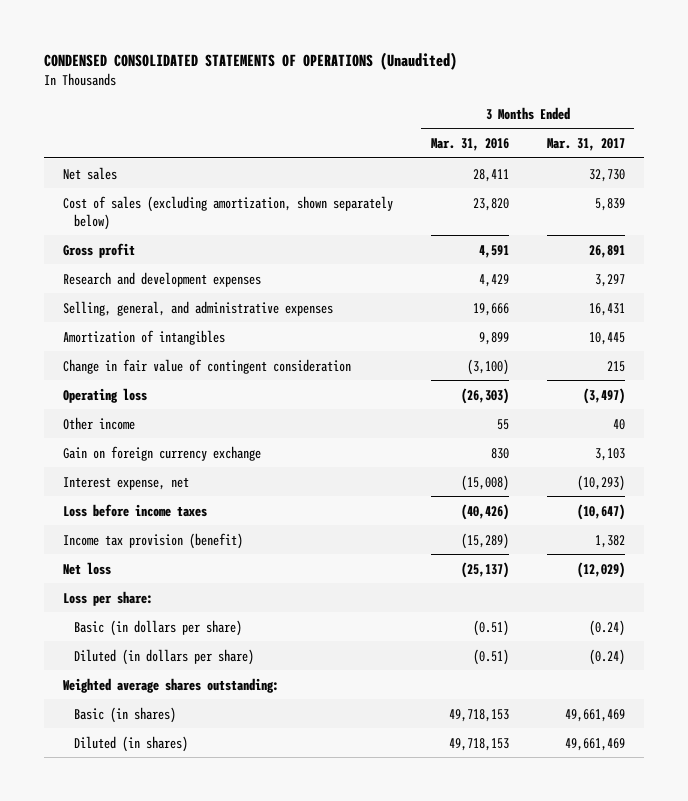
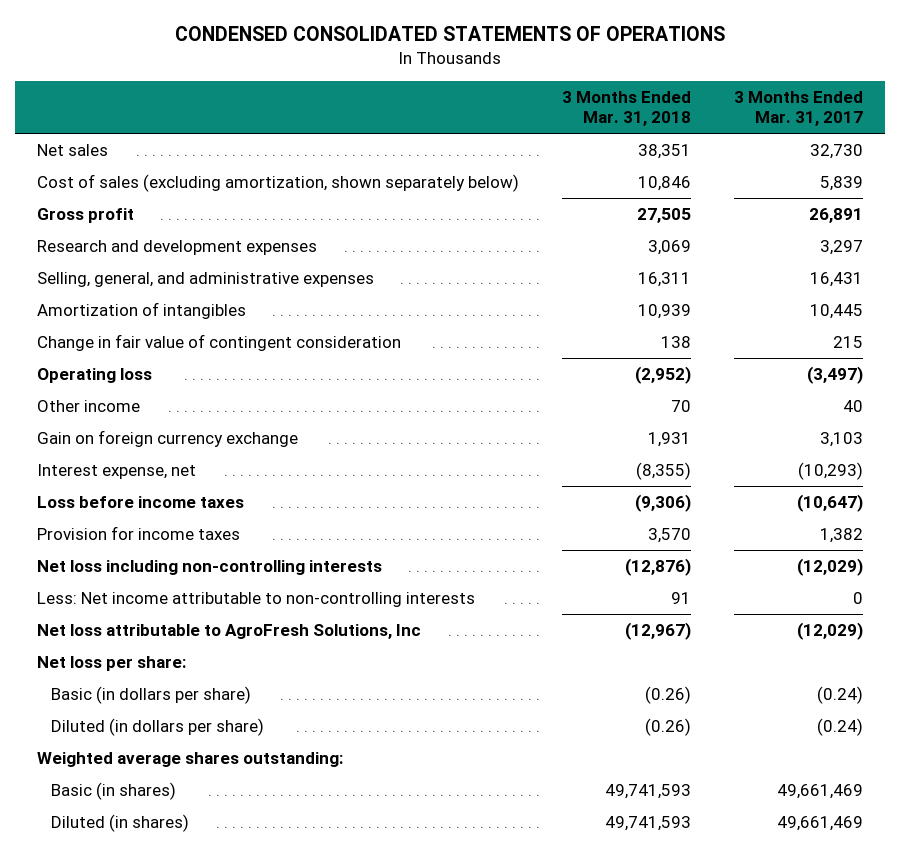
- CONDENSED CONSOLIDATED STATEMENTS OF OPERATIONS (Unaudited)
+ CONDENSED CONSOLIDATED STATEMENTS OF OPERATIONS
- | 3 Months Ended Mar. 31, 2016 | 3 Months Ended Mar. 31, 2017
+ | 3 Months Ended Mar. 31, 2018 | 3 Months Ended Mar. 31, 2017
- Income tax provision (benefit) | (15,289) | 1,382
- Net loss | (25,137) | (12,029)
- Loss per share:
+ Provision for income taxes | 3,570 | 1,382
+ Net loss including non-controlling interests | (12,876) | (12,029)
+ Less: Net income attributable to non-controlling interests | 91 | 0
+ Net loss attributable to AgroFresh Solutions, Inc | (12,967) | (12,029)
+ Net loss per share:

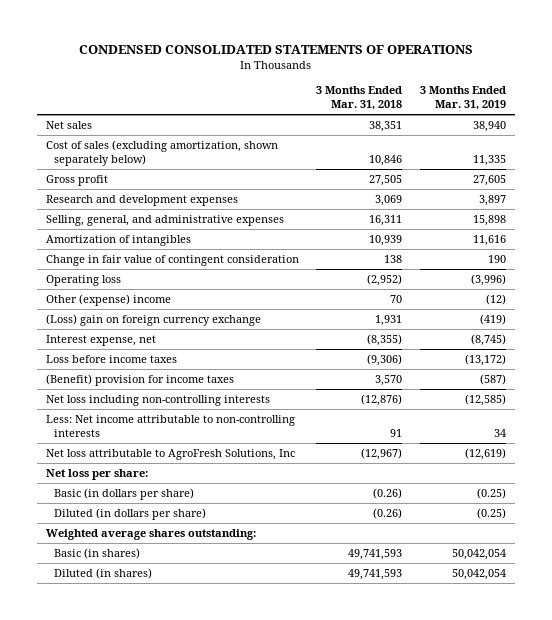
- | 3 Months Ended Mar. 31, 2018 | 3 Months Ended Mar. 31, 2017
+ | 3 Months Ended Mar. 31, 2018 | 3 Months Ended Mar. 31, 2019
- Other income | 70 | 40
- Gain on foreign currency exchange | 1,931 | 3,103
+ Other (expense) income | 70 | (12)
+ (Loss) gain on foreign currency exchange | 1,931 | (419)
- Provision for income taxes | 3,570 | 1,382
+ (Benefit) provision for income taxes | 3,570 | (587)

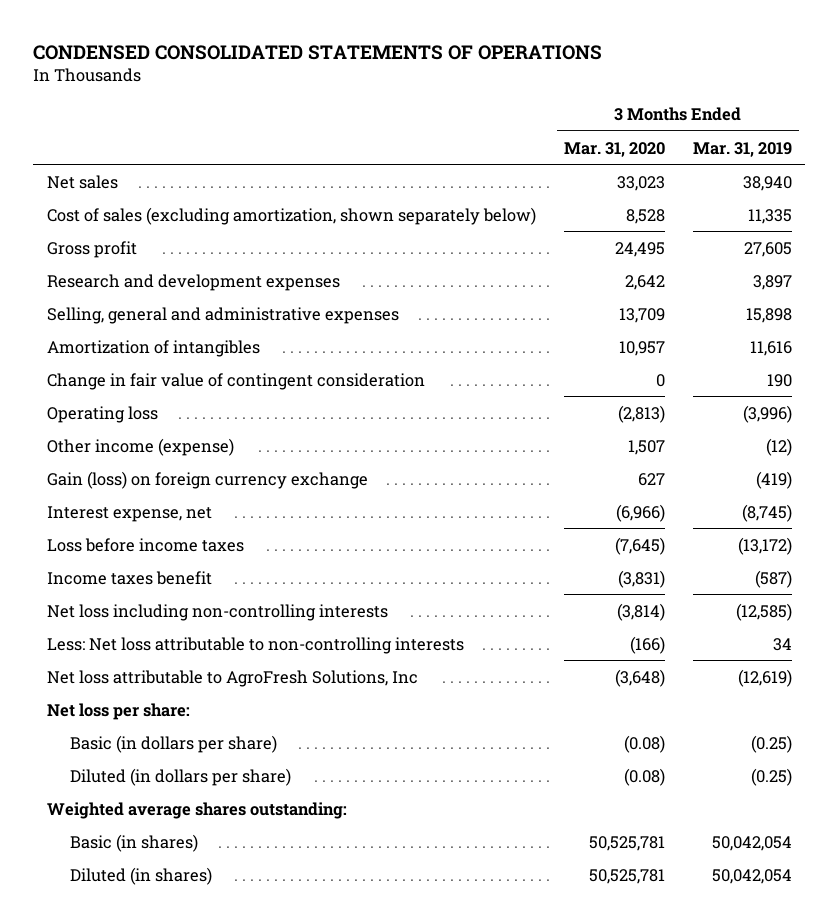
- | 3 Months Ended Mar. 31, 2018 | 3 Months Ended Mar. 31, 2019
+ | 3 Months Ended Mar. 31, 2020 | 3 Months Ended Mar. 31, 2019
- Selling, general, and administrative expenses | 16,311 | 15,898
+ Selling, general and administrative expenses | 13,709 | 15,898
- Other (expense) income | 70 | (12)
- (Loss) gain on foreign currency exchange | 1,931 | (419)
+ Other income (expense) | 1,507 | (12)
+ Gain (loss) on foreign currency exchange | 627 | (419)
- (Benefit) provision for income taxes | 3,570 | (587)
+ Income taxes benefit | (3,831) | (587)
- Less: Net income attributable to non-controlling interests | 91 | 34
+ Less: Net loss attributable to non-controlling interests | (166) | 34

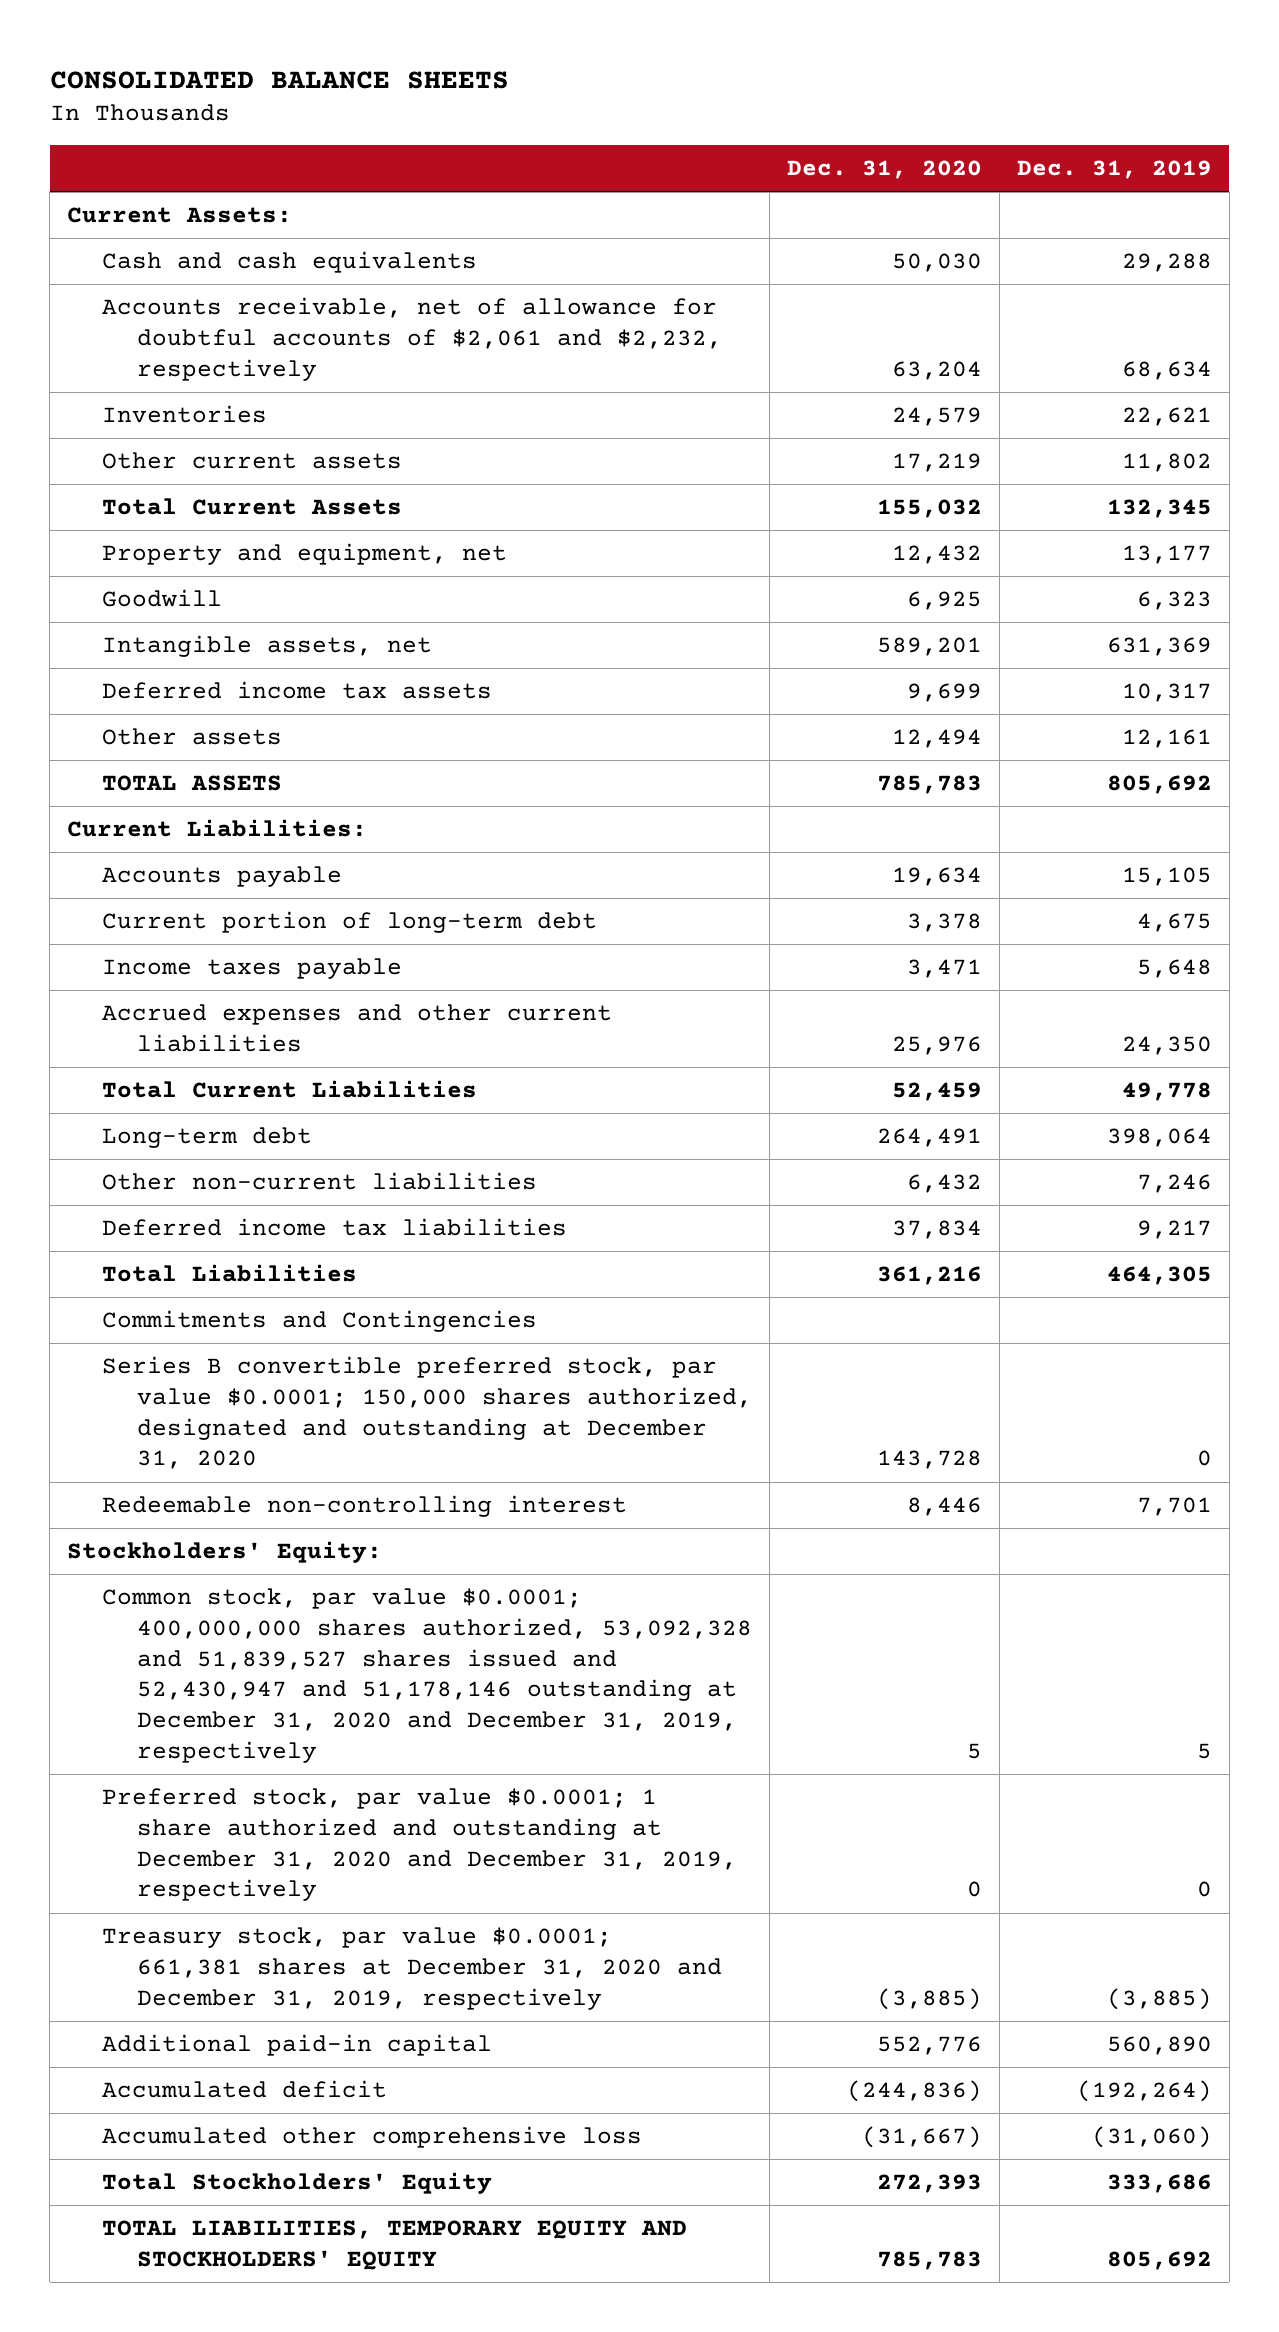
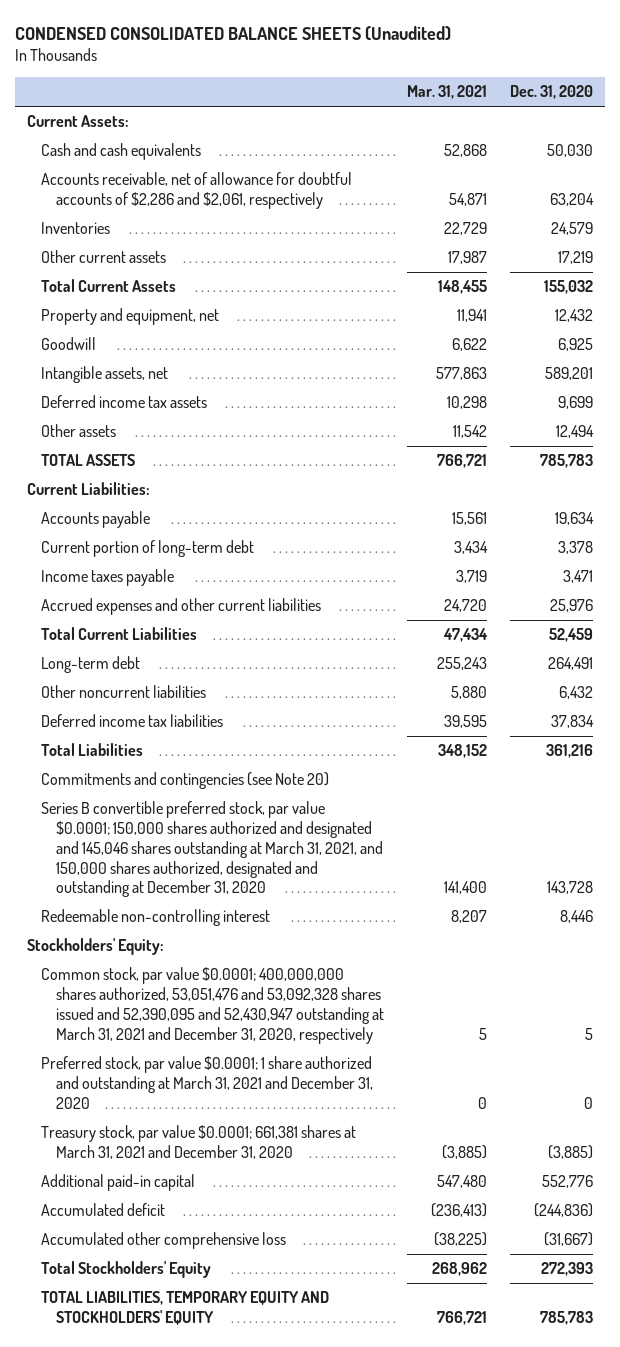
- CONSOLIDATED BALANCE SHEETS
+ CONDENSED CONSOLIDATED BALANCE SHEETS (Unaudited)
- | Dec. 31, 2020 | Dec. 31, 2019
+ | Mar. 31, 2021 | Dec. 31, 2020
- Accounts receivable, net of allowance for doubtful accounts of $2,061 and $2,232, respectively | 63,204 | 68,634
+ Accounts receivable, net of allowance for doubtful accounts of $2,286 and $2,061, respectively | 54,871 | 63,204
- Other non-current liabilities | 6,432 | 7,246
+ Other noncurrent liabilities | 5,880 | 6,432
- Commitments and Contingencies
- Series B convertible preferred stock, par value $0.0001; 150,000 shares authorized, designated and outstanding at December 31, 2020 | 143,728 | 0
+ Commitments and contingencies (see Note 20)
+ Series B convertible preferred stock, par value $0.0001; 150,000 shares authorized and designated and 145,046 shares outstanding at March 31, 2021, and 150,000 shares authorized, designated and outstanding at December 31, 2020 | 141,400 | 143,728
- Common stock, par value $0.0001; 400,000,000 shares authorized, 53,092,328 and 51,839,527 shares issued and 52,430,947 and 51,178,146 outstanding at December 31, 2020 and December 31, 2019, respectively | 5 | 5
- Preferred stock, par value $0.0001; 1 share authorized and outstanding at December 31, 2020 and December 31, 2019, respectively | 0 | 0
- Treasury stock, par value $0.0001; 661,381 shares at December 31, 2020 and December 31, 2019, respectively | (3,885) | (3,885)
+ Common stock, par value $0.0001; 400,000,000 shares authorized, 53,051,476 and 53,092,328 shares issued and 52,390,095 and 52,430,947 outstanding at March 31, 2021 and December 31, 2020, respectively | 5 | 5
+ Preferred stock, par value $0.0001; 1 share authorized and outstanding at March 31, 2021 and December 31, 2020 | 0 | 0
+ Treasury stock, par value $0.0001; 661,381 shares at March 31, 2021 and December 31, 2020 | (3,885) | (3,885)

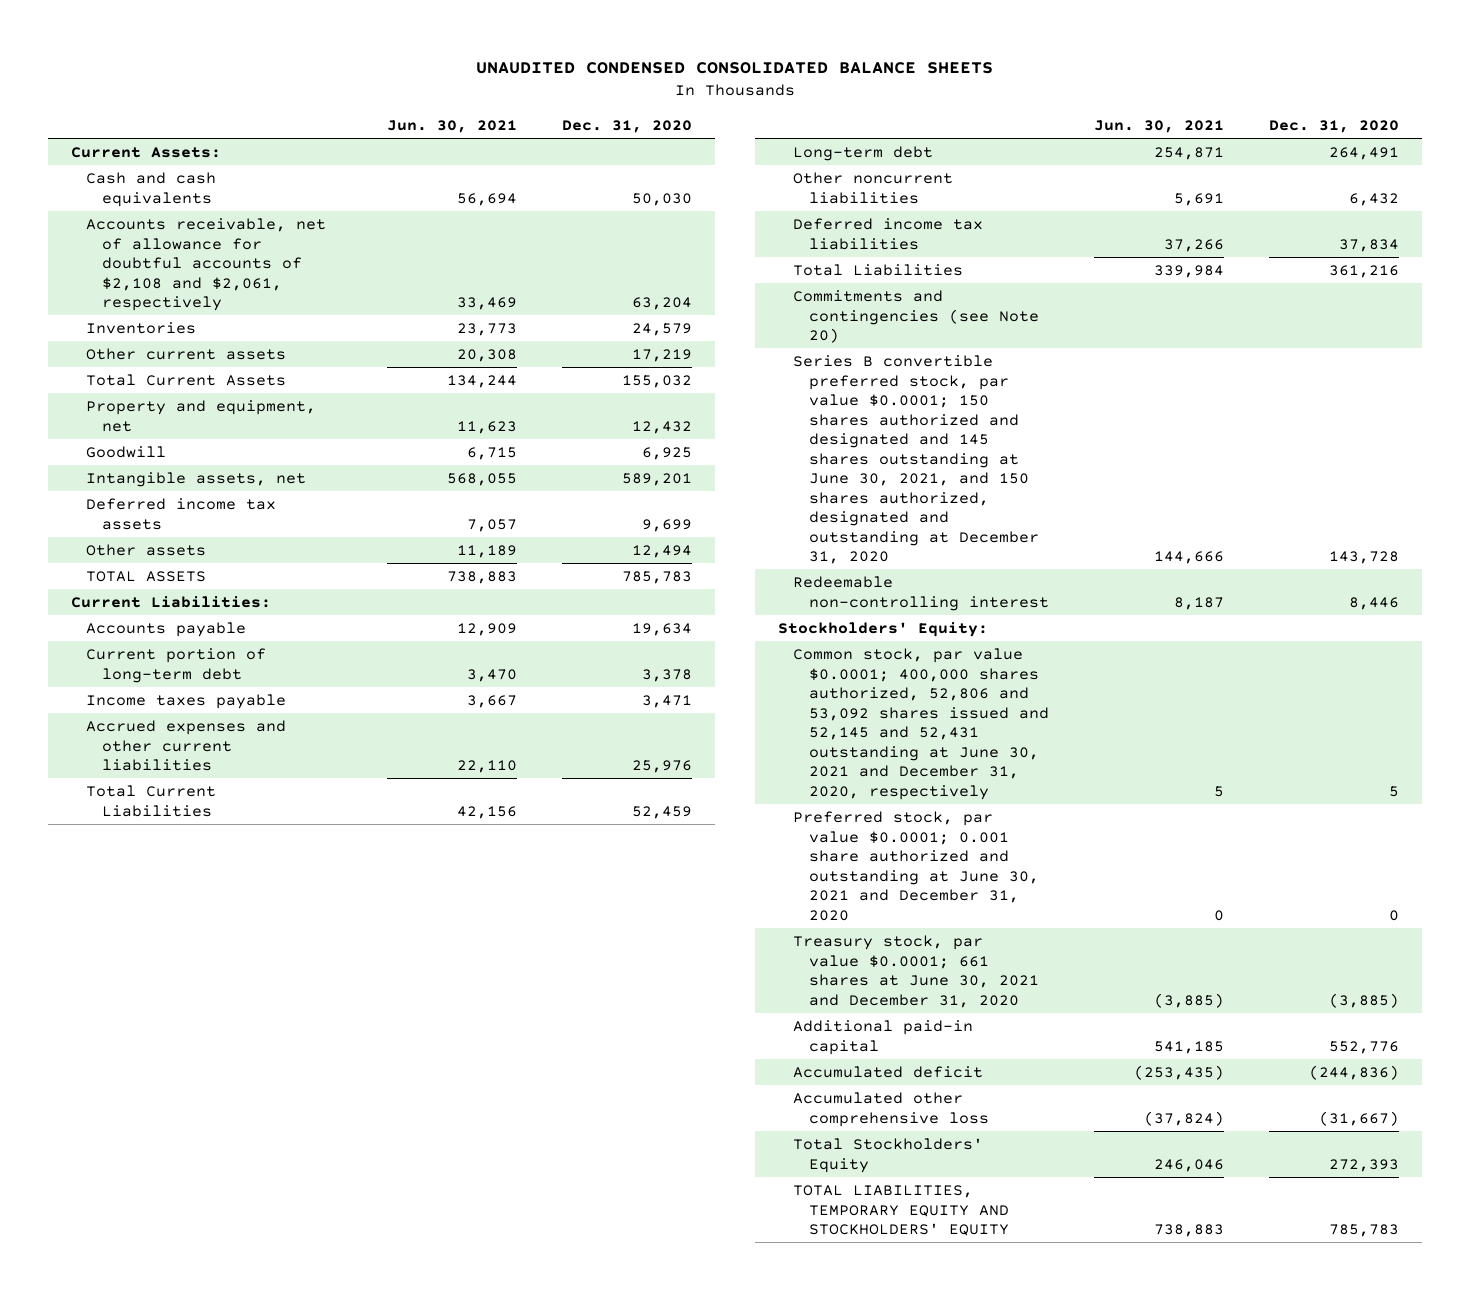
- CONDENSED CONSOLIDATED BALANCE SHEETS (Unaudited)
+ UNAUDITED CONDENSED CONSOLIDATED BALANCE SHEETS
- | Mar. 31, 2021 | Dec. 31, 2020
+ | Jun. 30, 2021 | Dec. 31, 2020
- Accounts receivable, net of allowance for doubtful accounts of $2,286 and $2,061, respectively | 54,871 | 63,204
+ Accounts receivable, net of allowance for doubtful accounts of $2,108 and $2,061, respectively | 33,469 | 63,204
- Series B convertible preferred stock, par value $0.0001; 150,000 shares authorized and designated and 145,046 shares outstanding at March 31, 2021, and 150,000 shares authorized, designated and outstanding at December 31, 2020 | 141,400 | 143,728
+ Series B convertible preferred stock, par value $0.0001; 150 shares authorized and designated and 145 shares outstanding at June 30, 2021, and 150 shares authorized, designated and outstanding at December 31, 2020 | 144,666 | 143,728
- Common stock, par value $0.0001; 400,000,000 shares authorized, 53,051,476 and 53,092,328 shares issued and 52,390,095 and 52,430,947 outstanding at March 31, 2021 and December 31, 2020, respectively | 5 | 5
- Preferred stock, par value $0.0001; 1 share authorized and outstanding at March 31, 2021 and December 31, 2020 | 0 | 0
- Treasury stock, par value $0.0001; 661,381 shares at March 31, 2021 and December 31, 2020 | (3,885) | (3,885)
+ Common stock, par value $0.0001; 400,000 shares authorized, 52,806 and 53,092 shares issued and 52,145 and 52,431 outstanding at June 30, 2021 and December 31, 2020, respectively | 5 | 5
+ Preferred stock, par value $0.0001; 0.001 share authorized and outstanding at June 30, 2021 and December 31, 2020 | 0 | 0
+ Treasury stock, par value $0.0001; 661 shares at June 30, 2021 and December 31, 2020 | (3,885) | (3,885)

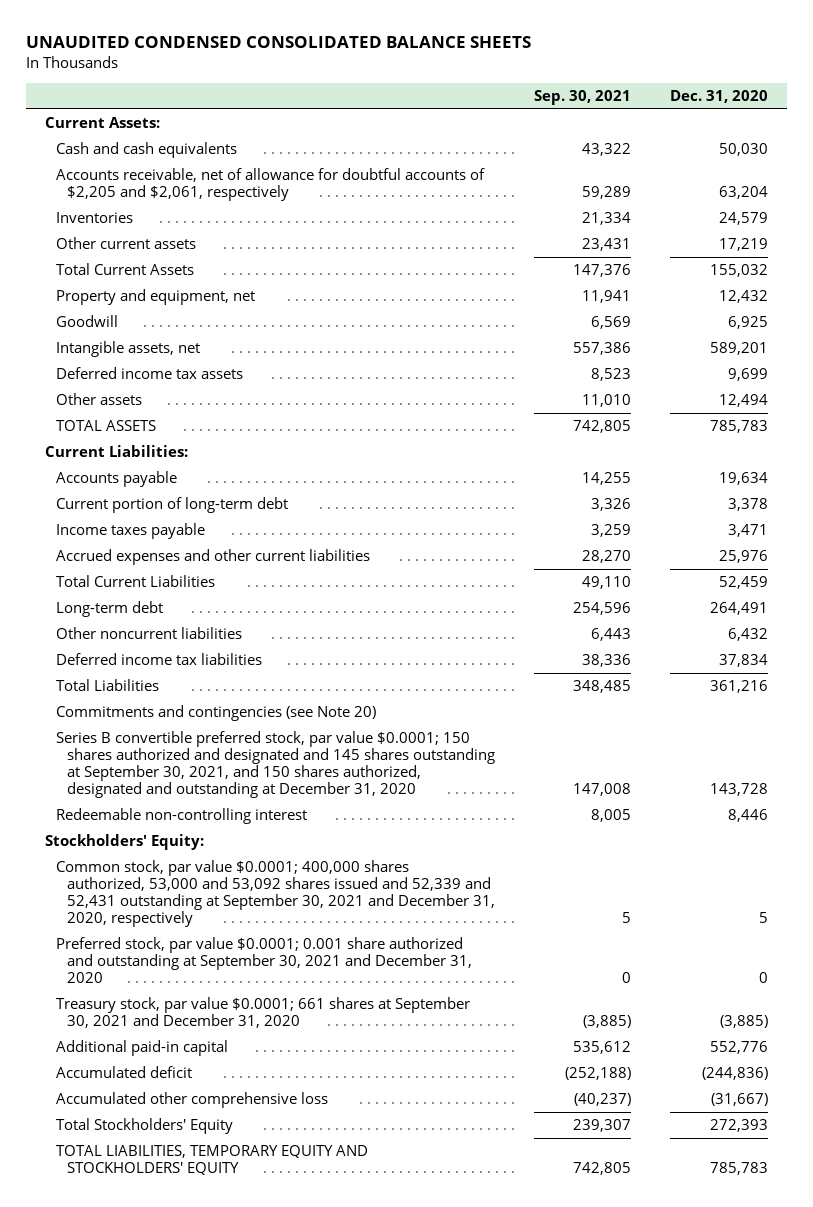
- | Jun. 30, 2021 | Dec. 31, 2020
+ | Sep. 30, 2021 | Dec. 31, 2020
- Accounts receivable, net of allowance for doubtful accounts of $2,108 and $2,061, respectively | 33,469 | 63,204
+ Accounts receivable, net of allowance for doubtful accounts of $2,205 and $2,061, respectively | 59,289 | 63,204
- Series B convertible preferred stock, par value $0.0001; 150 shares authorized and designated and 145 shares outstanding at June 30, 2021, and 150 shares authorized, designated and outstanding at December 31, 2020 | 144,666 | 143,728
+ Series B convertible preferred stock, par value $0.0001; 150 shares authorized and designated and 145 shares outstanding at September 30, 2021, and 150 shares authorized, designated and outstanding at December 31, 2020 | 147,008 | 143,728
- Common stock, par value $0.0001; 400,000 shares authorized, 52,806 and 53,092 shares issued and 52,145 and 52,431 outstanding at June 30, 2021 and December 31, 2020, respectively | 5 | 5
- Preferred stock, par value $0.0001; 0.001 share authorized and outstanding at June 30, 2021 and December 31, 2020 | 0 | 0
- Treasury stock, par value $0.0001; 661 shares at June 30, 2021 and December 31, 2020 | (3,885) | (3,885)
+ Common stock, par value $0.0001; 400,000 shares authorized, 53,000 and 53,092 shares issued and 52,339 and 52,431 outstanding at September 30, 2021 and December 31, 2020, respectively | 5 | 5
+ Preferred stock, par value $0.0001; 0.001 share authorized and outstanding at September 30, 2021 and December 31, 2020 | 0 | 0
+ Treasury stock, par value $0.0001; 661 shares at September 30, 2021 and December 31, 2020 | (3,885) | (3,885)

